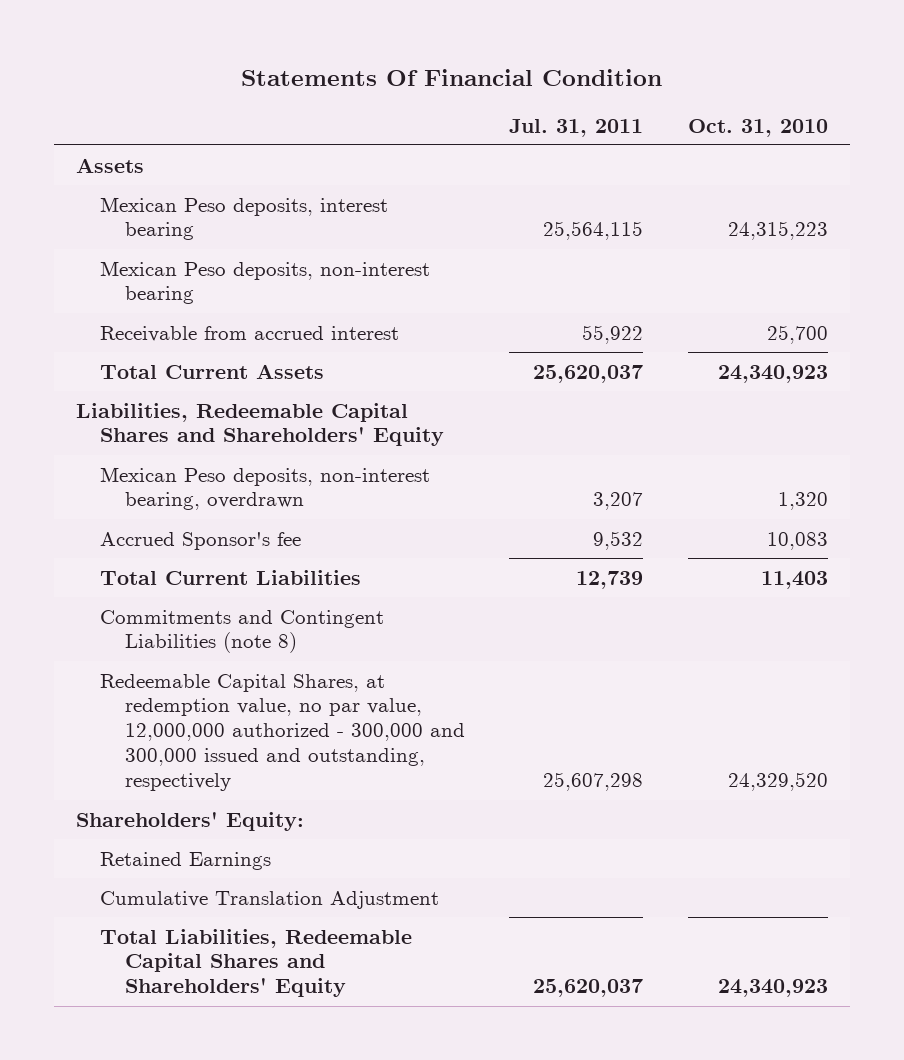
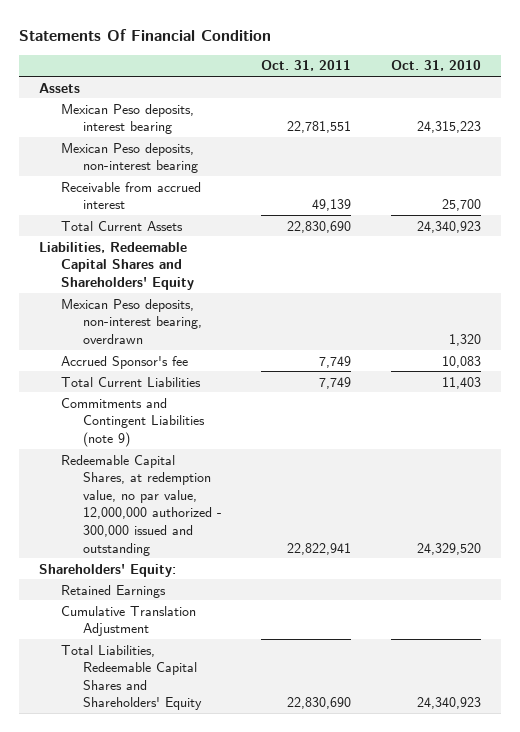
- | Jul. 31, 2011 | Oct. 31, 2010
+ | Oct. 31, 2011 | Oct. 31, 2010
- Commitments and Contingent Liabilities (note 8)
- Redeemable Capital Shares, at redemption value, no par value, 12,000,000 authorized - 300,000 and 300,000 issued and outstanding, respectively | 25,607,298 | 24,329,520
+ Commitments and Contingent Liabilities (note 9)
+ Redeemable Capital Shares, at redemption value, no par value, 12,000,000 authorized - 300,000 issued and outstanding | 22,822,941 | 24,329,520

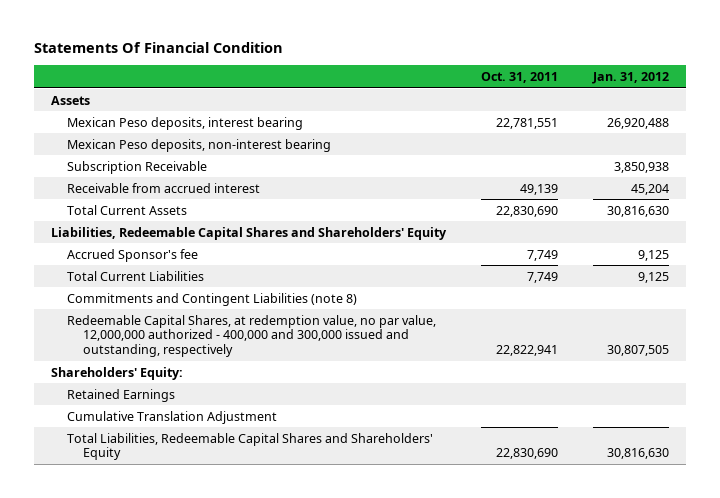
- | Oct. 31, 2011 | Oct. 31, 2010
+ | Oct. 31, 2011 | Jan. 31, 2012
+ Subscription Receivable | | 3,850,938
- Mexican Peso deposits, non-interest bearing, overdrawn | | 1,320
- Commitments and Contingent Liabilities (note 9)
- Redeemable Capital Shares, at redemption value, no par value, 12,000,000 authorized - 300,000 issued and outstanding | 22,822,941 | 24,329,520
+ Commitments and Contingent Liabilities (note 8)
+ Redeemable Capital Shares, at redemption value, no par value, 12,000,000 authorized - 400,000 and 300,000 issued and outstanding, respectively | 22,822,941 | 30,807,505

